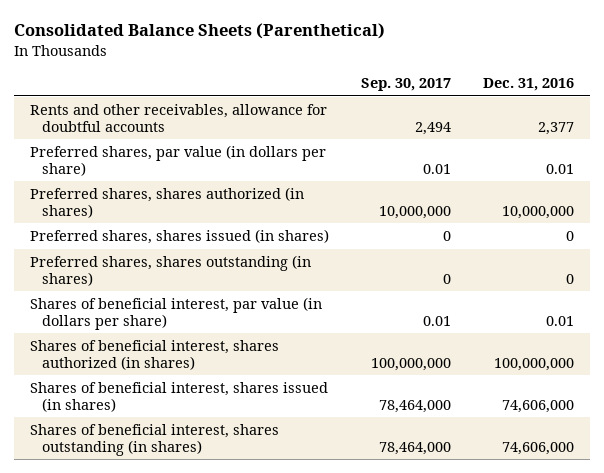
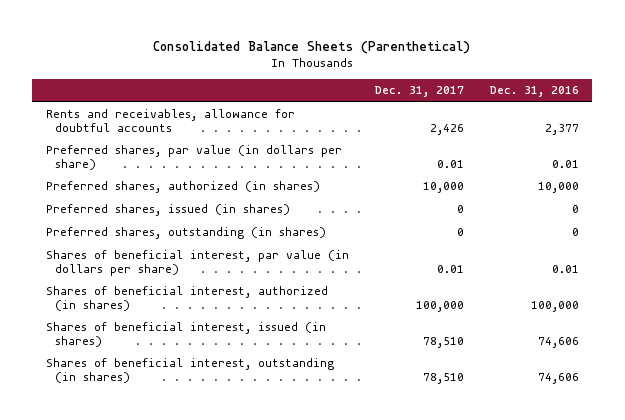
- | Sep. 30, 2017 | Dec. 31, 2016
+ | Dec. 31, 2017 | Dec. 31, 2016
- Rents and other receivables, allowance for doubtful accounts | 2,494 | 2,377
+ Rents and receivables, allowance for doubtful accounts | 2,426 | 2,377
- Preferred shares, shares authorized (in shares) | 10,000,000 | 10,000,000
- Preferred shares, shares issued (in shares) | 0 | 0
- Preferred shares, shares outstanding (in shares) | 0 | 0
+ Preferred shares, authorized (in shares) | 10,000 | 10,000
+ Preferred shares, issued (in shares) | 0 | 0
+ Preferred shares, outstanding (in shares) | 0 | 0
- Shares of beneficial interest, shares authorized (in shares) | 100,000,000 | 100,000,000
- Shares of beneficial interest, shares issued (in shares) | 78,464,000 | 74,606,000
- Shares of beneficial interest, shares outstanding (in shares) | 78,464,000 | 74,606,000
+ Shares of beneficial interest, authorized (in shares) | 100,000 | 100,000
+ Shares of beneficial interest, issued (in shares) | 78,510 | 74,606
+ Shares of beneficial interest, outstanding (in shares) | 78,510 | 74,606

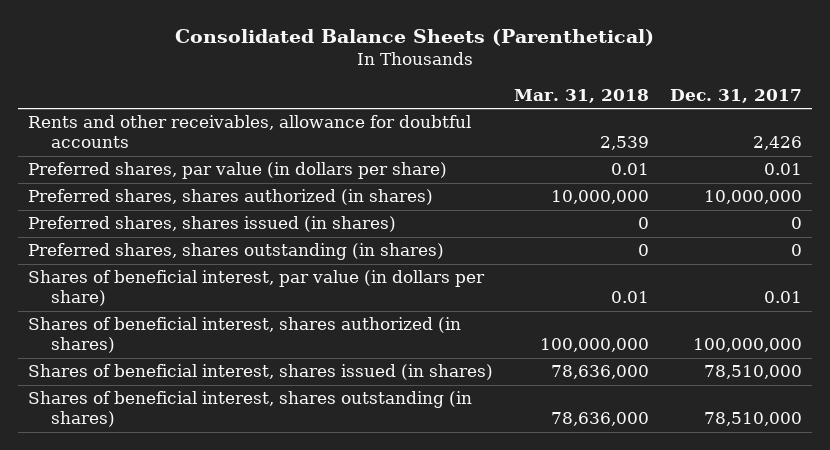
- | Dec. 31, 2017 | Dec. 31, 2016
+ | Mar. 31, 2018 | Dec. 31, 2017
- Rents and receivables, allowance for doubtful accounts | 2,426 | 2,377
+ Rents and other receivables, allowance for doubtful accounts | 2,539 | 2,426
- Preferred shares, authorized (in shares) | 10,000 | 10,000
- Preferred shares, issued (in shares) | 0 | 0
- Preferred shares, outstanding (in shares) | 0 | 0
+ Preferred shares, shares authorized (in shares) | 10,000,000 | 10,000,000
+ Preferred shares, shares issued (in shares) | 0 | 0
+ Preferred shares, shares outstanding (in shares) | 0 | 0
- Shares of beneficial interest, authorized (in shares) | 100,000 | 100,000
- Shares of beneficial interest, issued (in shares) | 78,510 | 74,606
- Shares of beneficial interest, outstanding (in shares) | 78,510 | 74,606
+ Shares of beneficial interest, shares authorized (in shares) | 100,000,000 | 100,000,000
+ Shares of beneficial interest, shares issued (in shares) | 78,636,000 | 78,510,000
+ Shares of beneficial interest, shares outstanding (in shares) | 78,636,000 | 78,510,000

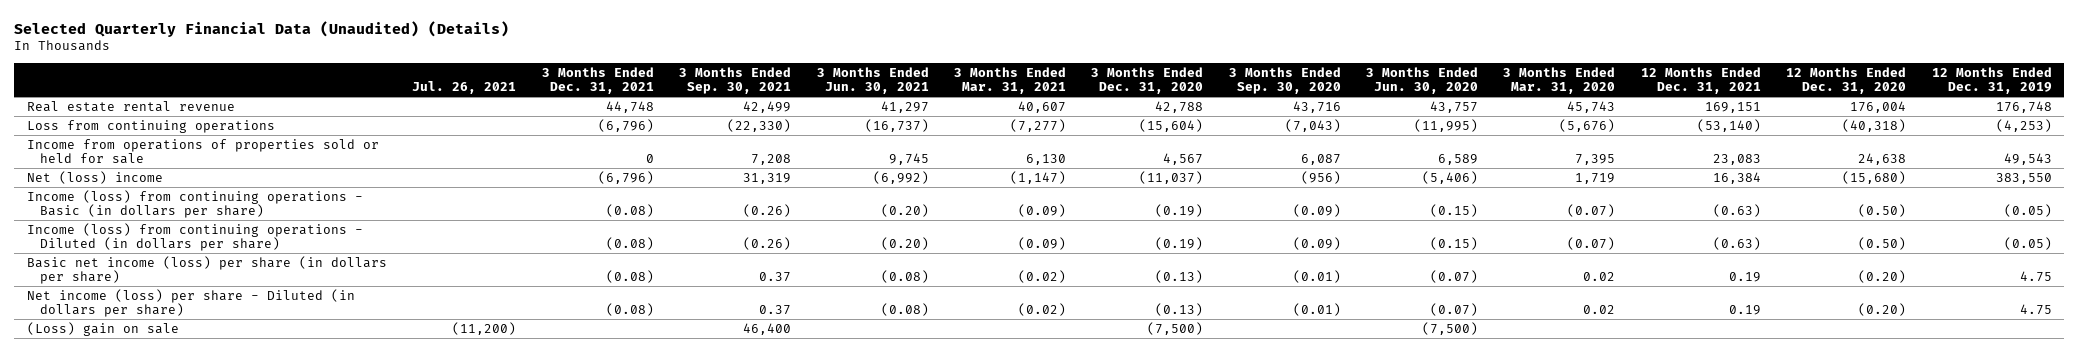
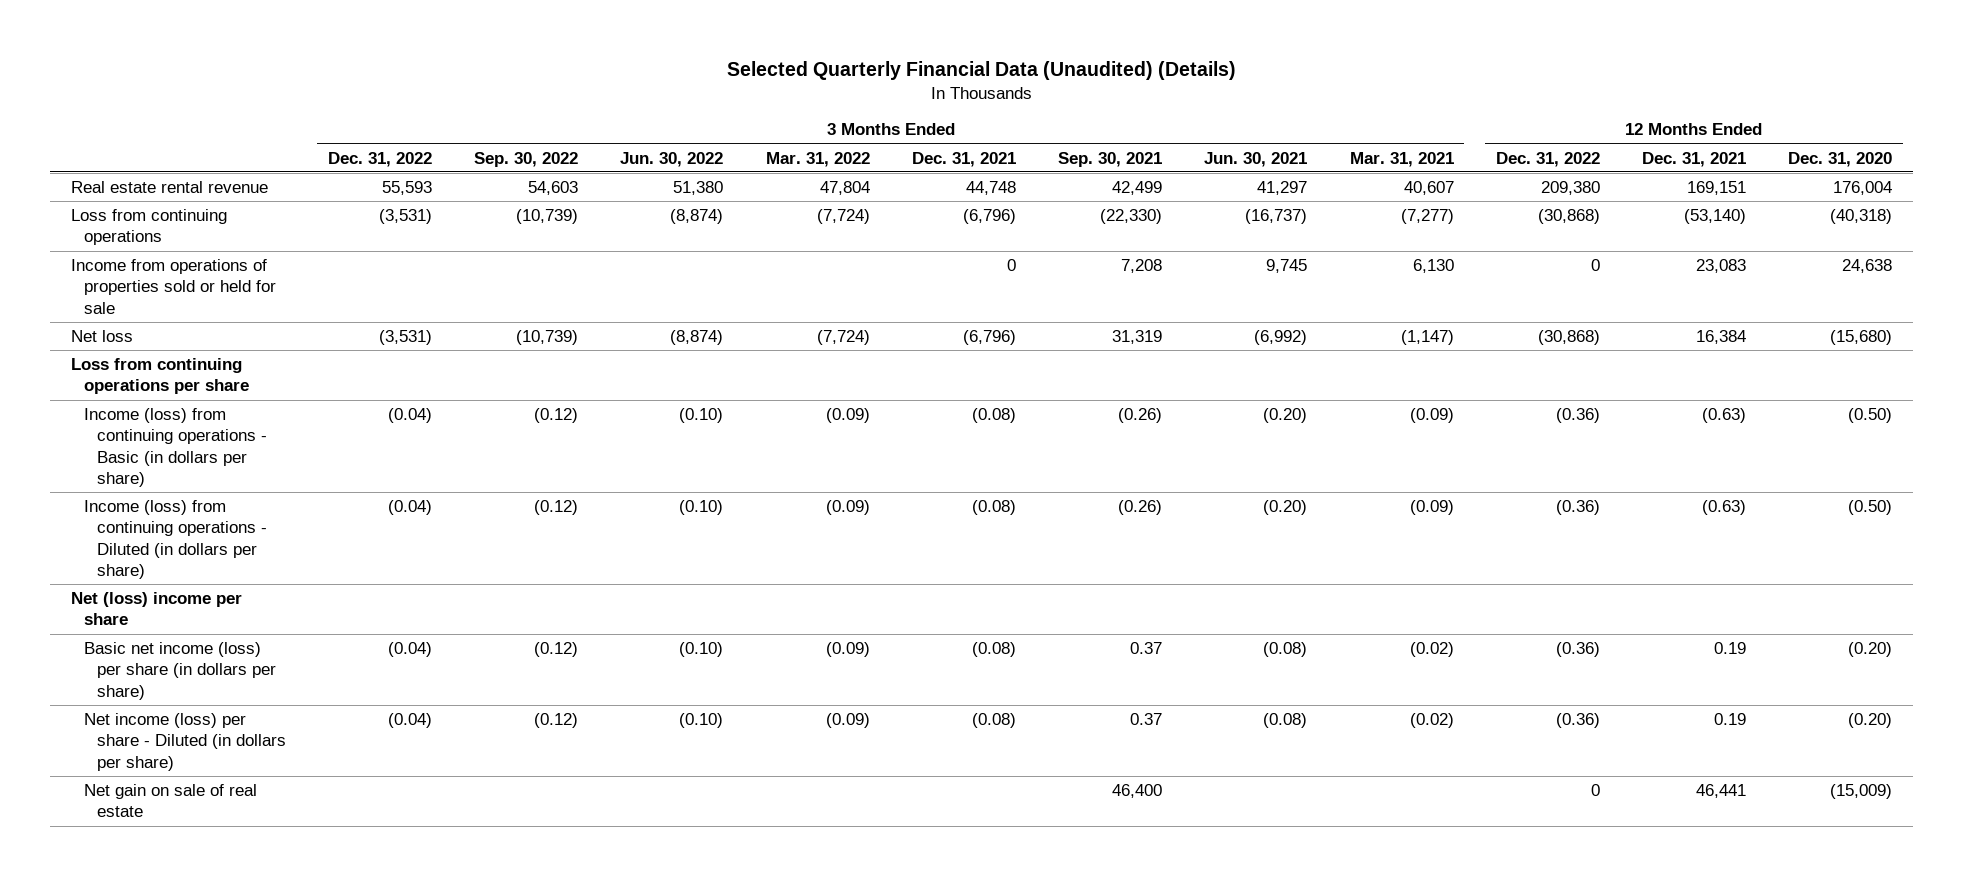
- | Jul. 26, 2021 | 3 Months Ended Dec. 31, 2021 | 3 Months Ended Sep. 30, 2021 | 3 Months Ended Jun. 30, 2021 | 3 Months Ended Mar. 31, 2021 | 3 Months Ended Dec. 31, 2020 | 3 Months Ended Sep. 30, 2020 | 3 Months Ended Jun. 30, 2020 | 3 Months Ended Mar. 31, 2020 | 12 Months Ended Dec. 31, 2021 | 12 Months Ended Dec. 31, 2020 | 12 Months Ended Dec. 31, 2019
+ | 3 Months Ended Dec. 31, 2022 | 3 Months Ended Sep. 30, 2022 | 3 Months Ended Jun. 30, 2022 | 3 Months Ended Mar. 31, 2022 | 3 Months Ended Dec. 31, 2021 | 3 Months Ended Sep. 30, 2021 | 3 Months Ended Jun. 30, 2021 | 3 Months Ended Mar. 31, 2021 | 12 Months Ended Dec. 31, 2022 | 12 Months Ended Dec. 31, 2021 | 12 Months Ended Dec. 31, 2020
- Net (loss) income | | (6,796) | 31,319 | (6,992) | (1,147) | (11,037) | (956) | (5,406) | 1,719 | 16,384 | (15,680) | 383,550
+ Net loss | (3,531) | (10,739) | (8,874) | (7,724) | (6,796) | 31,319 | (6,992) | (1,147) | (30,868) | 16,384 | (15,680)
+ Loss from continuing operations per share
+ Net (loss) income per share
- (Loss) gain on sale | (11,200) | | 46,400 | | | (7,500) | | (7,500) | | | |
+ Net gain on sale of real estate | | | | | | 46,400 | | | 0 | 46,441 | (15,009)

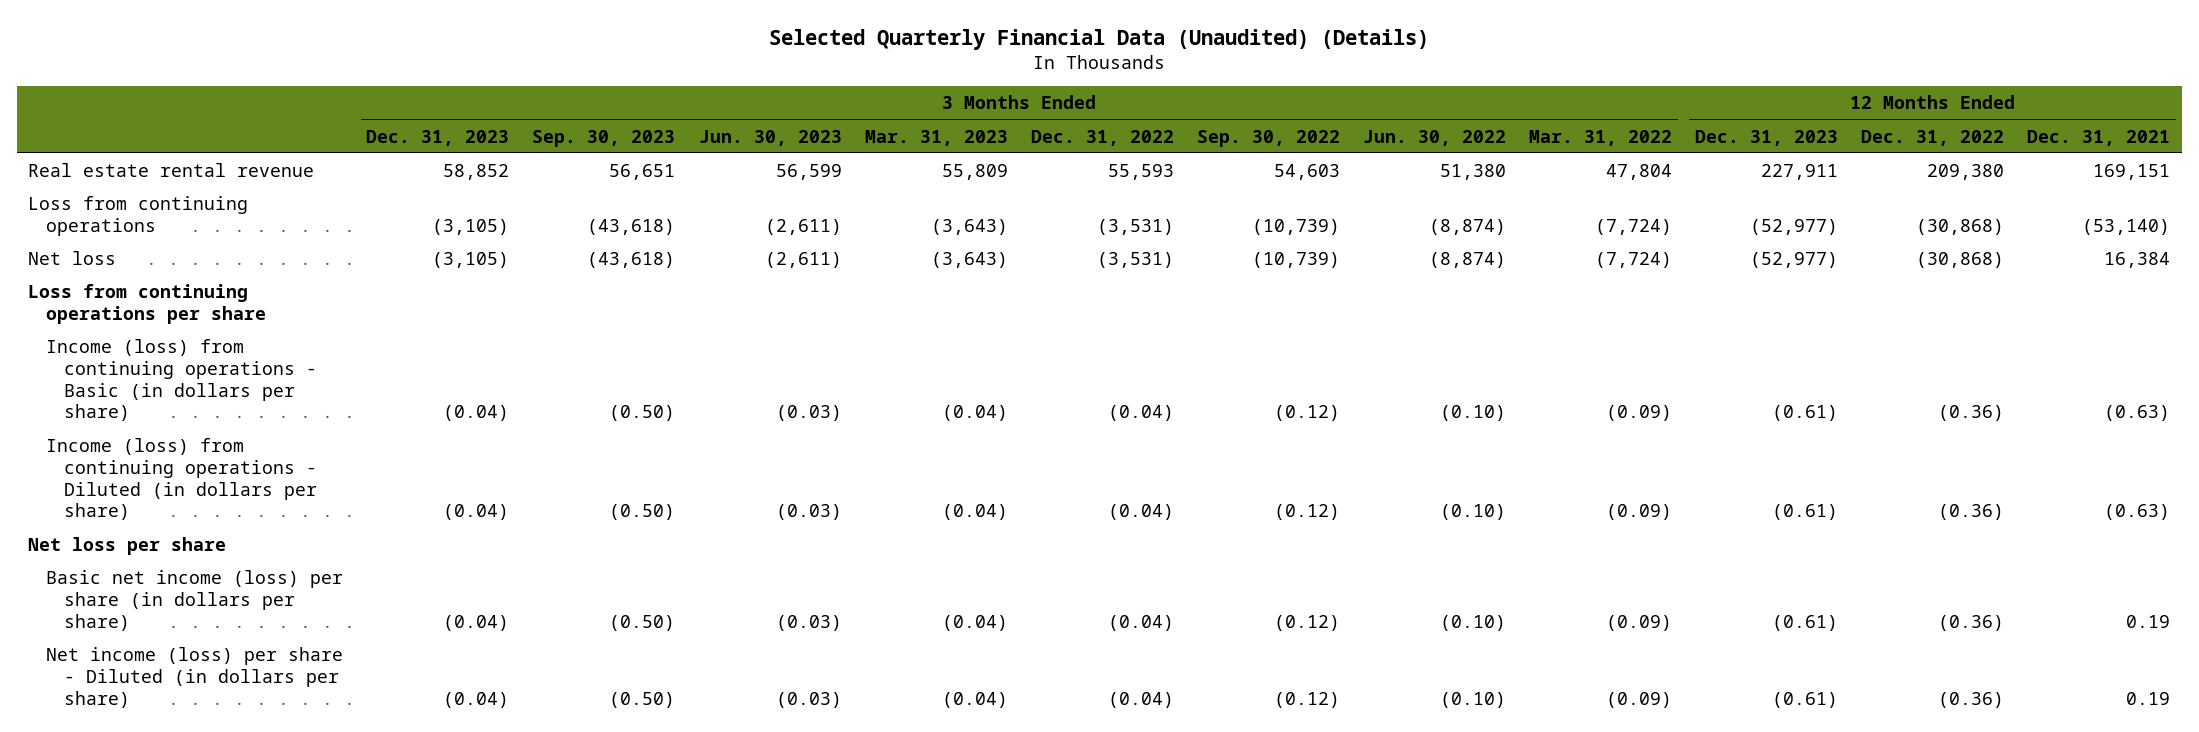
- | 3 Months Ended Dec. 31, 2022 | 3 Months Ended Sep. 30, 2022 | 3 Months Ended Jun. 30, 2022 | 3 Months Ended Mar. 31, 2022 | 3 Months Ended Dec. 31, 2021 | 3 Months Ended Sep. 30, 2021 | 3 Months Ended Jun. 30, 2021 | 3 Months Ended Mar. 31, 2021 | 12 Months Ended Dec. 31, 2022 | 12 Months Ended Dec. 31, 2021 | 12 Months Ended Dec. 31, 2020
+ | 3 Months Ended Dec. 31, 2023 | 3 Months Ended Sep. 30, 2023 | 3 Months Ended Jun. 30, 2023 | 3 Months Ended Mar. 31, 2023 | 3 Months Ended Dec. 31, 2022 | 3 Months Ended Sep. 30, 2022 | 3 Months Ended Jun. 30, 2022 | 3 Months Ended Mar. 31, 2022 | 12 Months Ended Dec. 31, 2023 | 12 Months Ended Dec. 31, 2022 | 12 Months Ended Dec. 31, 2021
- Income from operations of properties sold or held for sale | | | | | 0 | 7,208 | 9,745 | 6,130 | 0 | 23,083 | 24,638
- Net (loss) income per share
+ Net loss per share
- Net gain on sale of real estate | | | | | | 46,400 | | | 0 | 46,441 | (15,009)

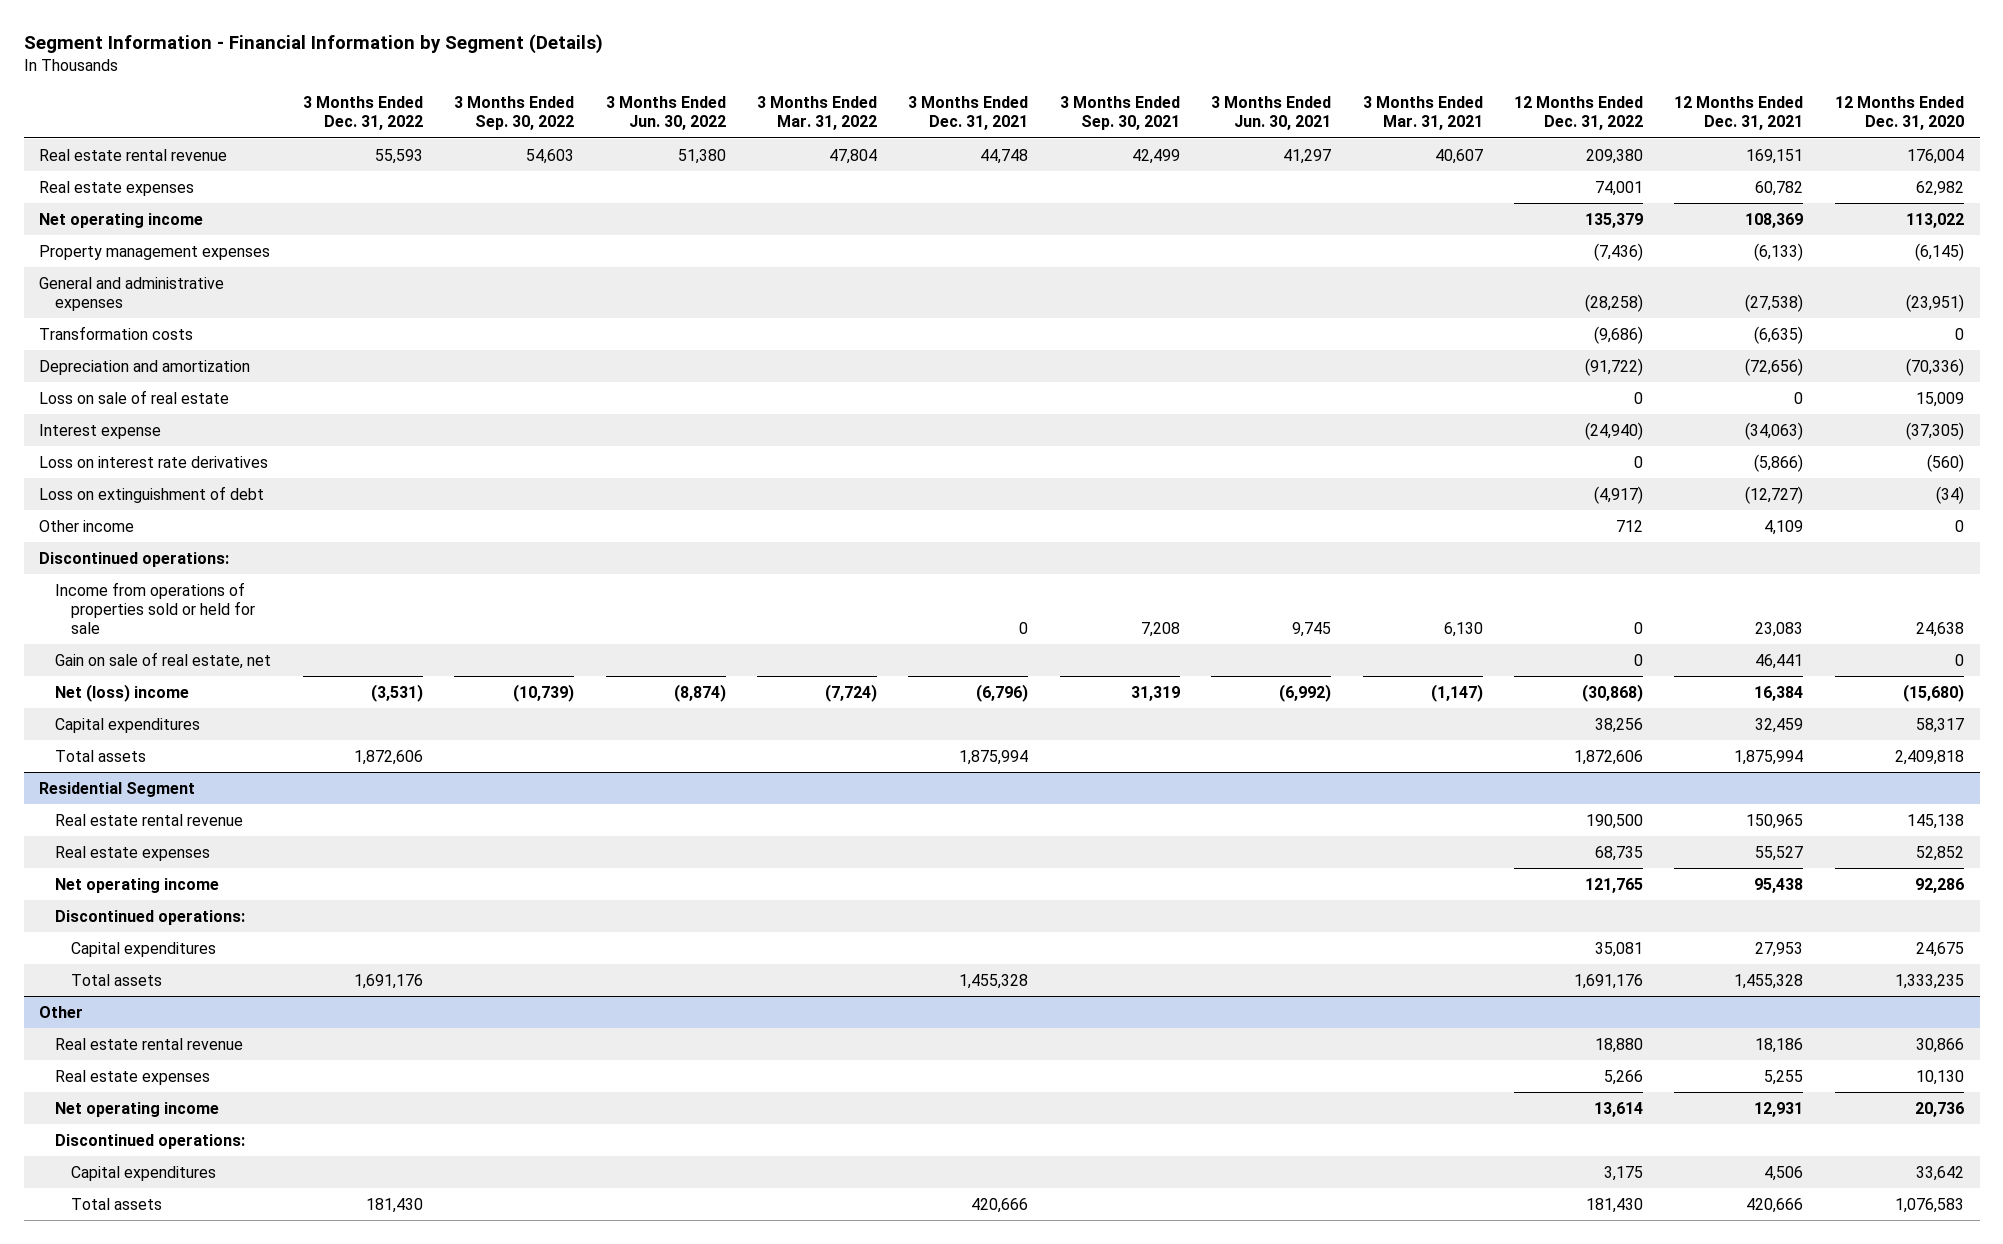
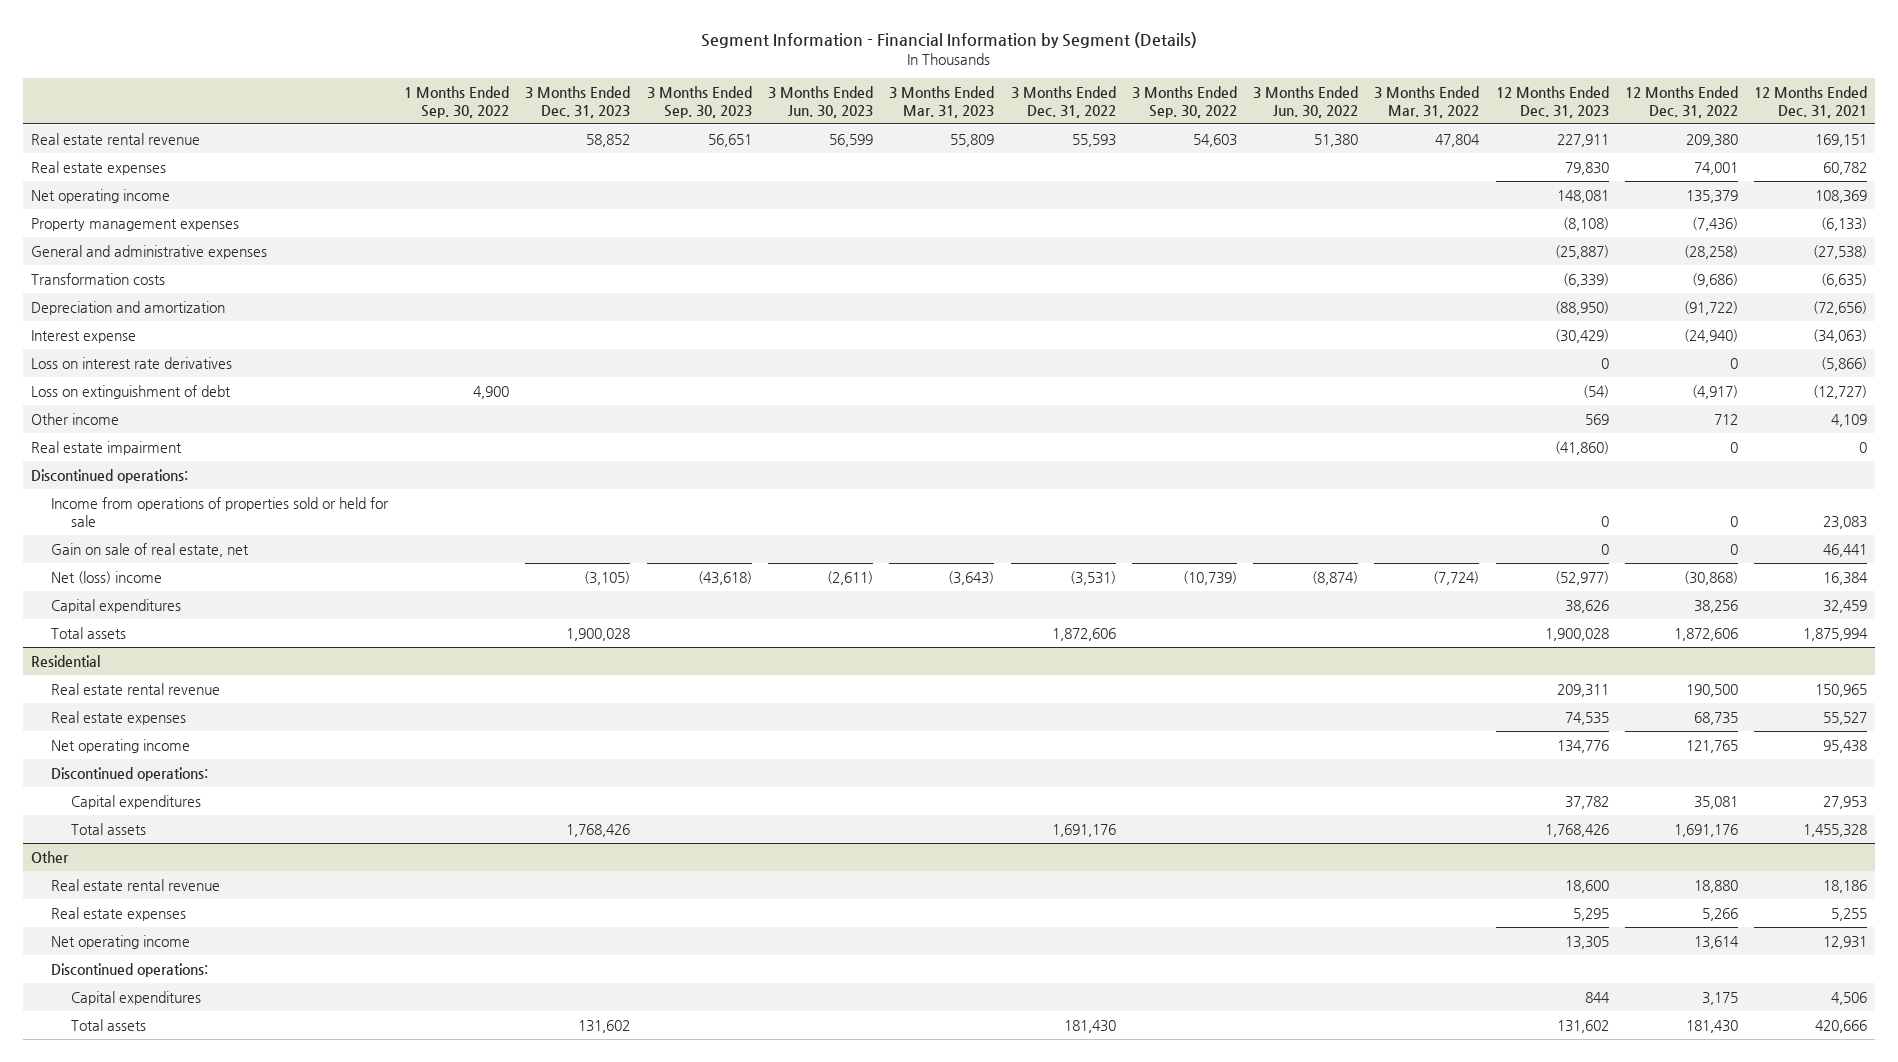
- | 3 Months Ended Dec. 31, 2022 | 3 Months Ended Sep. 30, 2022 | 3 Months Ended Jun. 30, 2022 | 3 Months Ended Mar. 31, 2022 | 3 Months Ended Dec. 31, 2021 | 3 Months Ended Sep. 30, 2021 | 3 Months Ended Jun. 30, 2021 | 3 Months Ended Mar. 31, 2021 | 12 Months Ended Dec. 31, 2022 | 12 Months Ended Dec. 31, 2021 | 12 Months Ended Dec. 31, 2020
+ | 1 Months Ended Sep. 30, 2022 | 3 Months Ended Dec. 31, 2023 | 3 Months Ended Sep. 30, 2023 | 3 Months Ended Jun. 30, 2023 | 3 Months Ended Mar. 31, 2023 | 3 Months Ended Dec. 31, 2022 | 3 Months Ended Sep. 30, 2022 | 3 Months Ended Jun. 30, 2022 | 3 Months Ended Mar. 31, 2022 | 12 Months Ended Dec. 31, 2023 | 12 Months Ended Dec. 31, 2022 | 12 Months Ended Dec. 31, 2021
- Loss on sale of real estate | | | | | | | | | 0 | 0 | 15,009
+ Real estate impairment | | | | | | | | | | (41,860) | 0 | 0
- Residential Segment
+ Residential

